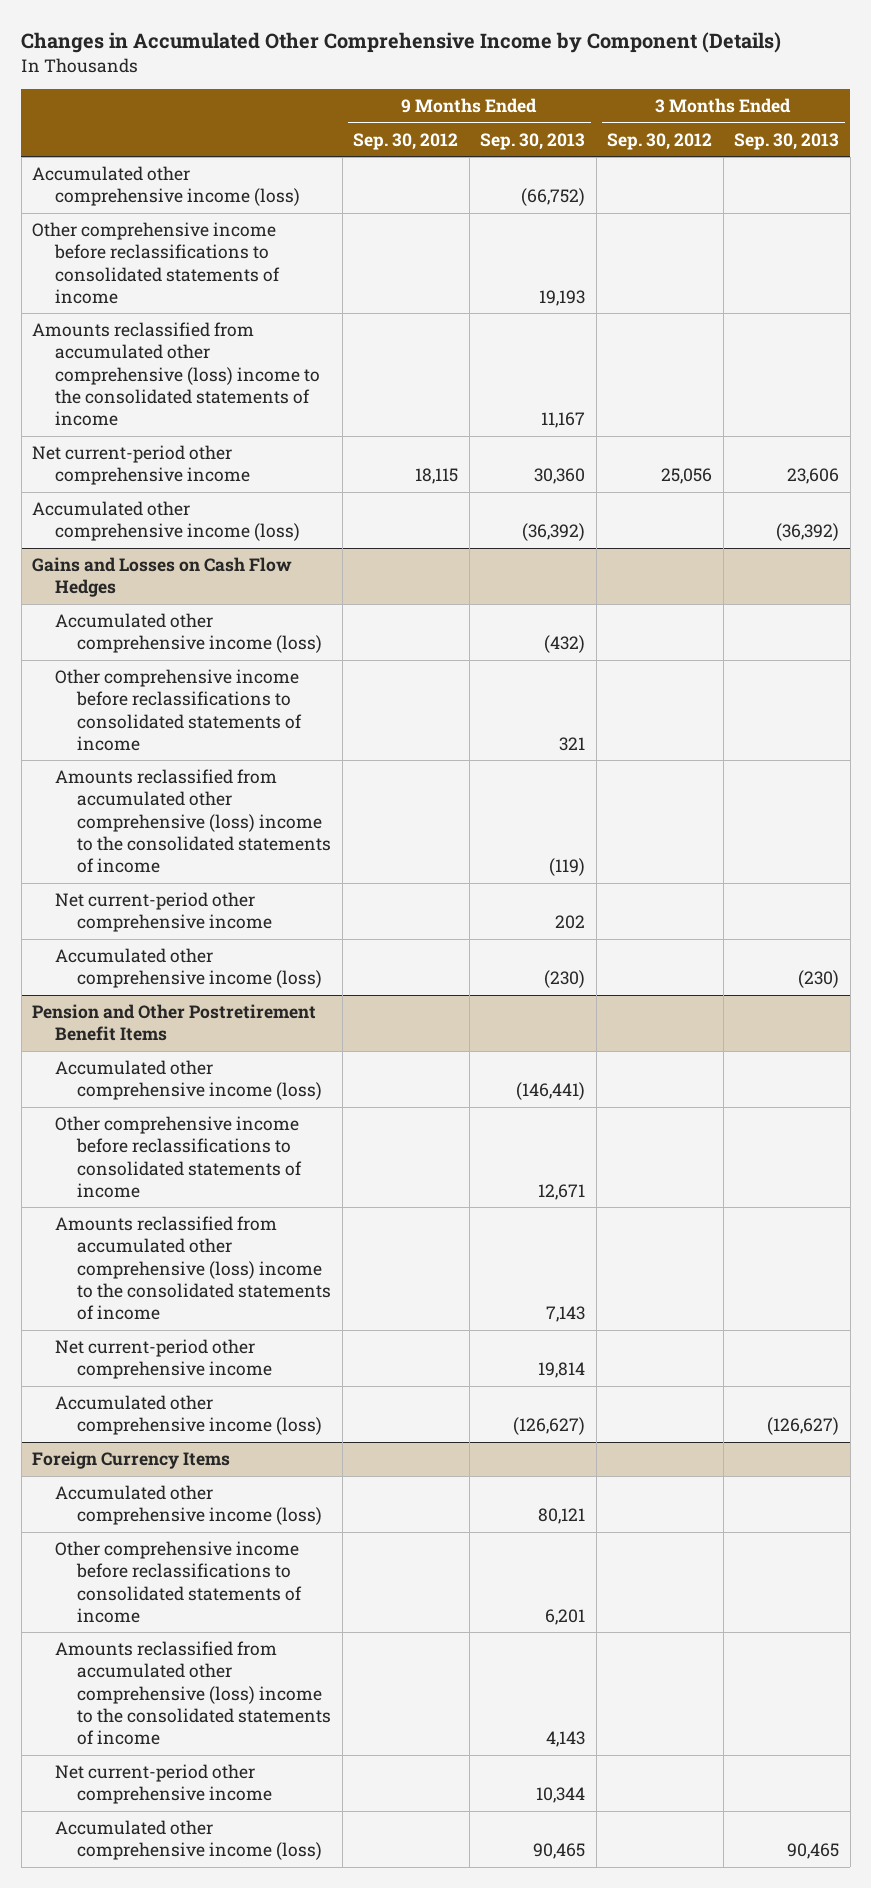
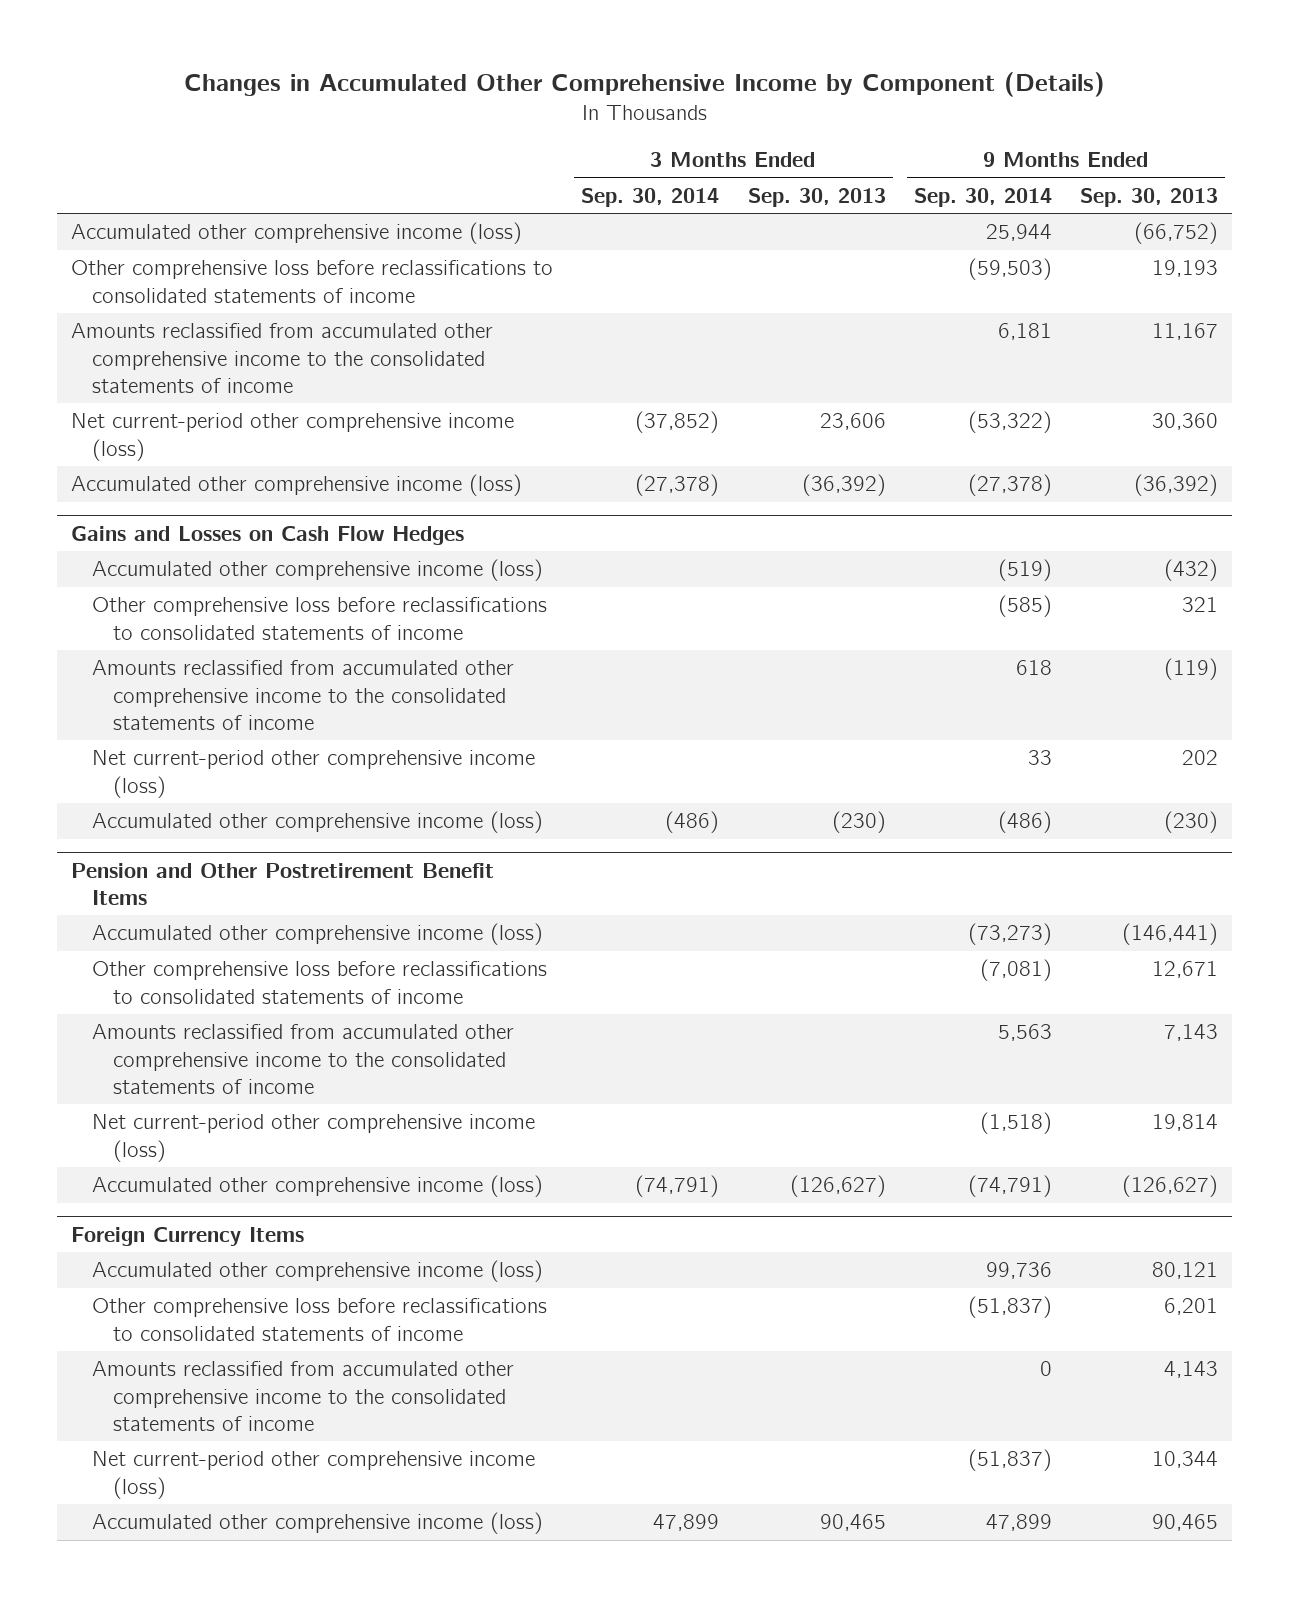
- | 9 Months Ended Sep. 30, 2012 | 9 Months Ended Sep. 30, 2013 | 3 Months Ended Sep. 30, 2012 | 3 Months Ended Sep. 30, 2013
+ | 3 Months Ended Sep. 30, 2014 | 3 Months Ended Sep. 30, 2013 | 9 Months Ended Sep. 30, 2014 | 9 Months Ended Sep. 30, 2013
- Other comprehensive income before reclassifications to consolidated statements of income | | 19,193 | |
- Amounts reclassified from accumulated other comprehensive (loss) income to the consolidated statements of income | | 11,167 | |
- Net current-period other comprehensive income | 18,115 | 30,360 | 25,056 | 23,606
+ Other comprehensive loss before reclassifications to consolidated statements of income | | | (59,503) | 19,193
+ Amounts reclassified from accumulated other comprehensive income to the consolidated statements of income | | | 6,181 | 11,167
+ Net current-period other comprehensive income (loss) | (37,852) | 23,606 | (53,322) | 30,360
@ Gains and Losses on Cash Flow Hedges
- Other comprehensive income before reclassifications to consolidated statements of income | | 321 | |
- Amounts reclassified from accumulated other comprehensive (loss) income to the consolidated statements of income | | (119) | |
- Net current-period other comprehensive income | | 202 | |
+ Other comprehensive loss before reclassifications to consolidated statements of income | | | (585) | 321
+ Amounts reclassified from accumulated other comprehensive income to the consolidated statements of income | | | 618 | (119)
+ Net current-period other comprehensive income (loss) | | | 33 | 202
@ Pension and Other Postretirement Benefit Items
- Other comprehensive income before reclassifications to consolidated statements of income | | 12,671 | |
- Amounts reclassified from accumulated other comprehensive (loss) income to the consolidated statements of income | | 7,143 | |
- Net current-period other comprehensive income | | 19,814 | |
+ Other comprehensive loss before reclassifications to consolidated statements of income | | | (7,081) | 12,671
+ Amounts reclassified from accumulated other comprehensive income to the consolidated statements of income | | | 5,563 | 7,143
+ Net current-period other comprehensive income (loss) | | | (1,518) | 19,814
@ Foreign Currency Items
- Other comprehensive income before reclassifications to consolidated statements of income | | 6,201 | |
- Amounts reclassified from accumulated other comprehensive (loss) income to the consolidated statements of income | | 4,143 | |
- Net current-period other comprehensive income | | 10,344 | |
+ Other comprehensive loss before reclassifications to consolidated statements of income | | | (51,837) | 6,201
+ Amounts reclassified from accumulated other comprehensive income to the consolidated statements of income | | | 0 | 4,143
+ Net current-period other comprehensive income (loss) | | | (51,837) | 10,344

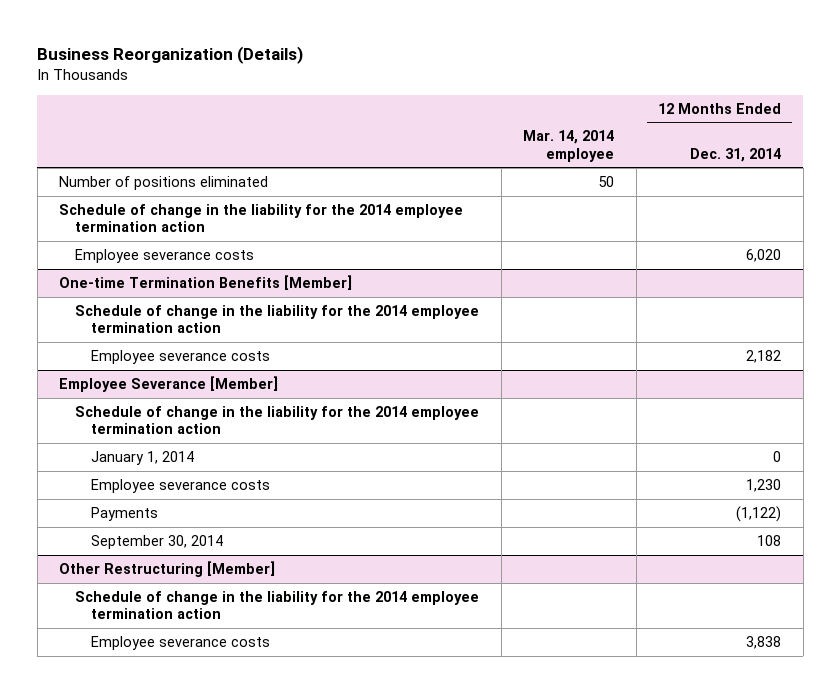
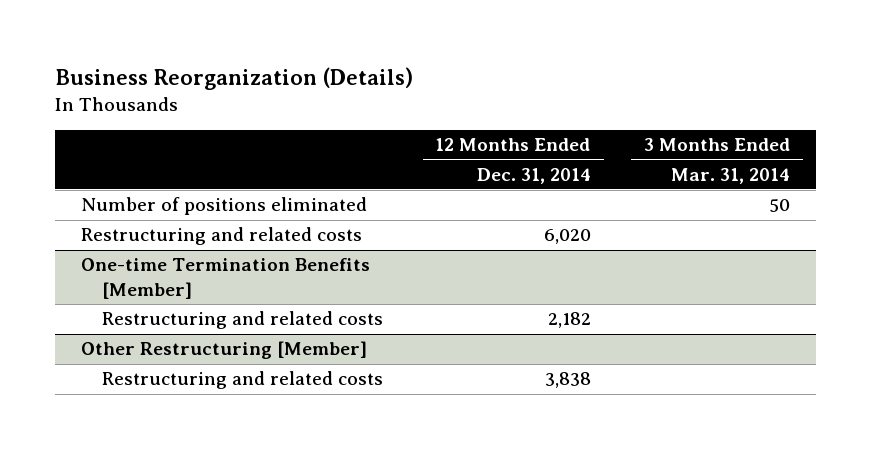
- | Mar. 14, 2014 employee | 12 Months Ended Dec. 31, 2014
+ | 12 Months Ended Dec. 31, 2014 | 3 Months Ended Mar. 31, 2014
- Schedule of change in the liability for the 2014 employee termination action
- Employee severance costs | | 6,020
+ Restructuring and related costs | 6,020 |
@ One-time Termination Benefits [Member]
- Schedule of change in the liability for the 2014 employee termination action
- Employee severance costs | | 2,182
- Employee Severance [Member]
- Schedule of change in the liability for the 2014 employee termination action
- January 1, 2014 | | 0
- Employee severance costs | | 1,230
- Payments | | (1,122)
- September 30, 2014 | | 108
@ One-time Termination Benefits [Member]
+ Restructuring and related costs | 2,182 |
@ Other Restructuring [Member]
- Schedule of change in the liability for the 2014 employee termination action
- Employee severance costs | | 3,838
+ Restructuring and related costs | 3,838 |

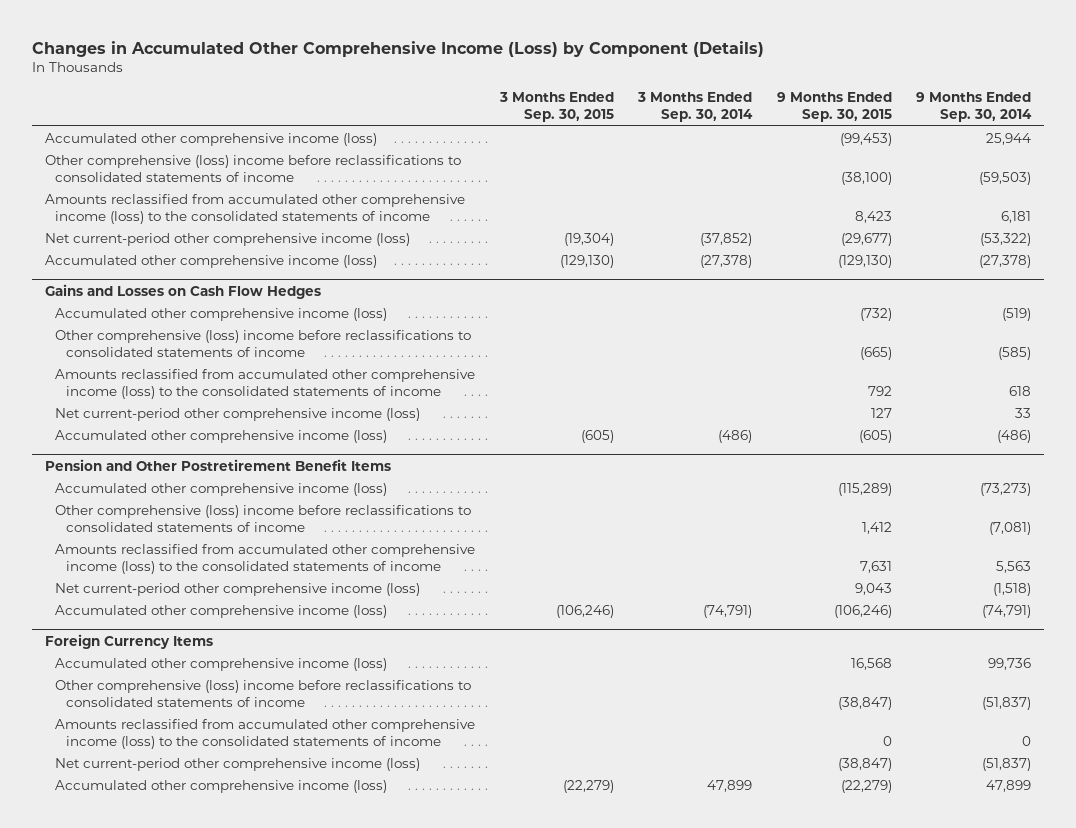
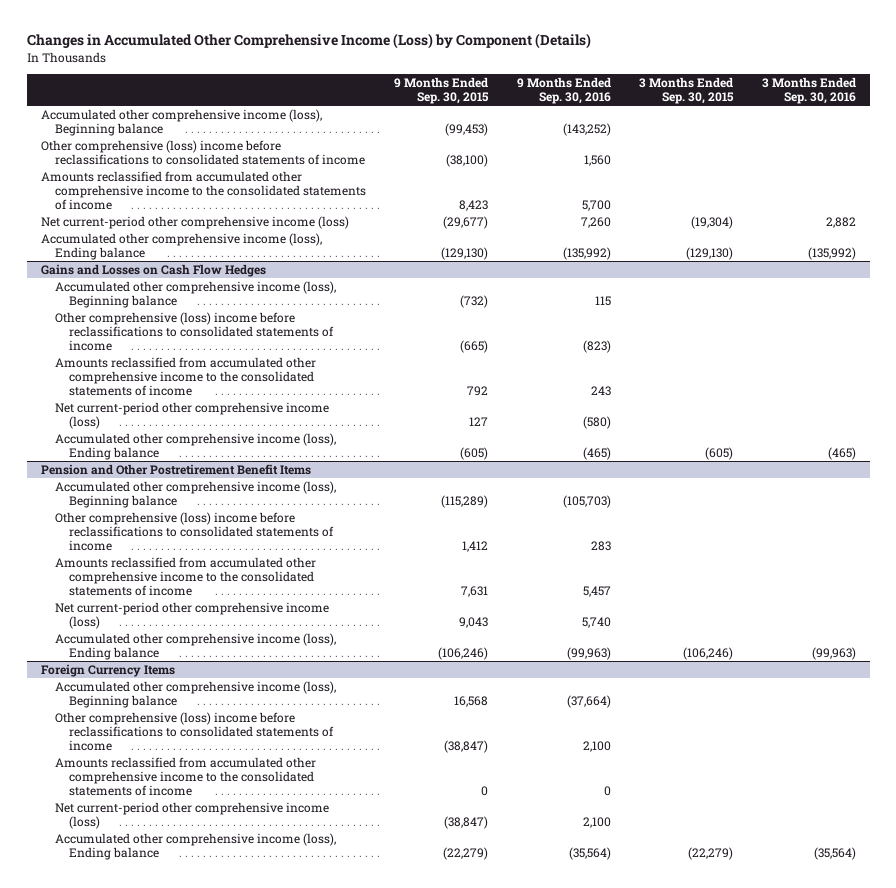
- | 3 Months Ended Sep. 30, 2015 | 3 Months Ended Sep. 30, 2014 | 9 Months Ended Sep. 30, 2015 | 9 Months Ended Sep. 30, 2014
+ | 9 Months Ended Sep. 30, 2015 | 9 Months Ended Sep. 30, 2016 | 3 Months Ended Sep. 30, 2015 | 3 Months Ended Sep. 30, 2016
- Accumulated other comprehensive income (loss) | | | (99,453) | 25,944
+ Accumulated other comprehensive income (loss), Beginning balance | (99,453) | (143,252) | |
- Amounts reclassified from accumulated other comprehensive income (loss) to the consolidated statements of income | | | 8,423 | 6,181
+ Amounts reclassified from accumulated other comprehensive income to the consolidated statements of income | 8,423 | 5,700 | |
- Accumulated other comprehensive income (loss) | (129,130) | (27,378) | (129,130) | (27,378)
+ Accumulated other comprehensive income (loss), Ending balance | (129,130) | (135,992) | (129,130) | (135,992)
@ Gains and Losses on Cash Flow Hedges
- Accumulated other comprehensive income (loss) | | | (732) | (519)
+ Accumulated other comprehensive income (loss), Beginning balance | (732) | 115 | |
- Amounts reclassified from accumulated other comprehensive income (loss) to the consolidated statements of income | | | 792 | 618
+ Amounts reclassified from accumulated other comprehensive income to the consolidated statements of income | 792 | 243 | |
- Accumulated other comprehensive income (loss) | (605) | (486) | (605) | (486)
+ Accumulated other comprehensive income (loss), Ending balance | (605) | (465) | (605) | (465)
@ Pension and Other Postretirement Benefit Items
- Accumulated other comprehensive income (loss) | | | (115,289) | (73,273)
+ Accumulated other comprehensive income (loss), Beginning balance | (115,289) | (105,703) | |
- Amounts reclassified from accumulated other comprehensive income (loss) to the consolidated statements of income | | | 7,631 | 5,563
+ Amounts reclassified from accumulated other comprehensive income to the consolidated statements of income | 7,631 | 5,457 | |
- Accumulated other comprehensive income (loss) | (106,246) | (74,791) | (106,246) | (74,791)
+ Accumulated other comprehensive income (loss), Ending balance | (106,246) | (99,963) | (106,246) | (99,963)
@ Foreign Currency Items
- Accumulated other comprehensive income (loss) | | | 16,568 | 99,736
+ Accumulated other comprehensive income (loss), Beginning balance | 16,568 | (37,664) | |
- Amounts reclassified from accumulated other comprehensive income (loss) to the consolidated statements of income | | | 0 | 0
+ Amounts reclassified from accumulated other comprehensive income to the consolidated statements of income | 0 | 0 | |
- Accumulated other comprehensive income (loss) | (22,279) | 47,899 | (22,279) | 47,899
+ Accumulated other comprehensive income (loss), Ending balance | (22,279) | (35,564) | (22,279) | (35,564)

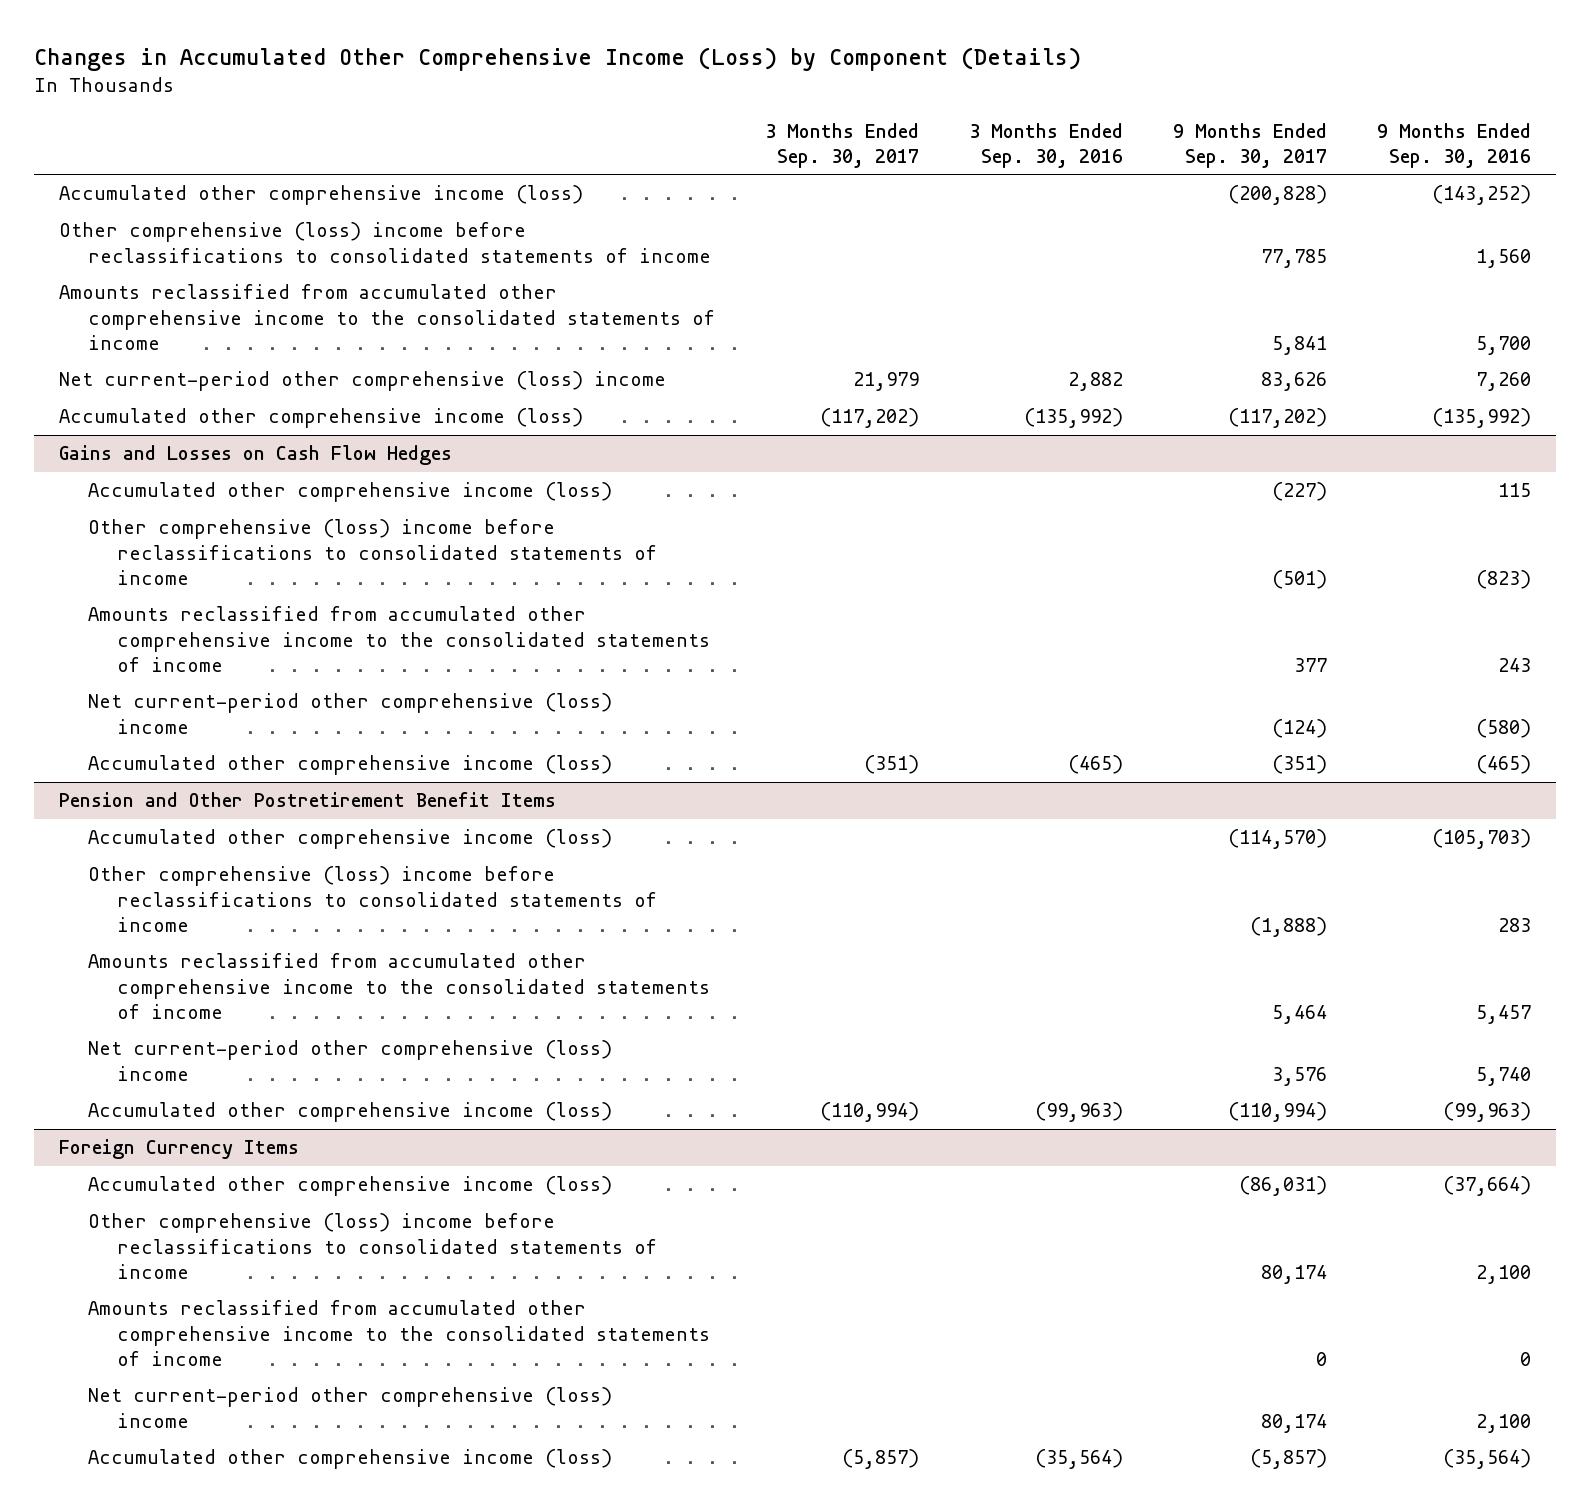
- | 9 Months Ended Sep. 30, 2015 | 9 Months Ended Sep. 30, 2016 | 3 Months Ended Sep. 30, 2015 | 3 Months Ended Sep. 30, 2016
+ | 3 Months Ended Sep. 30, 2017 | 3 Months Ended Sep. 30, 2016 | 9 Months Ended Sep. 30, 2017 | 9 Months Ended Sep. 30, 2016
- Accumulated other comprehensive income (loss), Beginning balance | (99,453) | (143,252) | |
+ Accumulated other comprehensive income (loss) | | | (200,828) | (143,252)
- Net current-period other comprehensive income (loss) | (29,677) | 7,260 | (19,304) | 2,882
- Accumulated other comprehensive income (loss), Ending balance | (129,130) | (135,992) | (129,130) | (135,992)
+ Net current-period other comprehensive (loss) income | 21,979 | 2,882 | 83,626 | 7,260
+ Accumulated other comprehensive income (loss) | (117,202) | (135,992) | (117,202) | (135,992)
@ Gains and Losses on Cash Flow Hedges
- Accumulated other comprehensive income (loss), Beginning balance | (732) | 115 | |
+ Accumulated other comprehensive income (loss) | | | (227) | 115
- Net current-period other comprehensive income (loss) | 127 | (580) | |
- Accumulated other comprehensive income (loss), Ending balance | (605) | (465) | (605) | (465)
+ Net current-period other comprehensive (loss) income | | | (124) | (580)
+ Accumulated other comprehensive income (loss) | (351) | (465) | (351) | (465)
@ Pension and Other Postretirement Benefit Items
- Accumulated other comprehensive income (loss), Beginning balance | (115,289) | (105,703) | |
+ Accumulated other comprehensive income (loss) | | | (114,570) | (105,703)
- Net current-period other comprehensive income (loss) | 9,043 | 5,740 | |
- Accumulated other comprehensive income (loss), Ending balance | (106,246) | (99,963) | (106,246) | (99,963)
+ Net current-period other comprehensive (loss) income | | | 3,576 | 5,740
+ Accumulated other comprehensive income (loss) | (110,994) | (99,963) | (110,994) | (99,963)
@ Foreign Currency Items
- Accumulated other comprehensive income (loss), Beginning balance | 16,568 | (37,664) | |
+ Accumulated other comprehensive income (loss) | | | (86,031) | (37,664)
- Net current-period other comprehensive income (loss) | (38,847) | 2,100 | |
- Accumulated other comprehensive income (loss), Ending balance | (22,279) | (35,564) | (22,279) | (35,564)
+ Net current-period other comprehensive (loss) income | | | 80,174 | 2,100
+ Accumulated other comprehensive income (loss) | (5,857) | (35,564) | (5,857) | (35,564)

